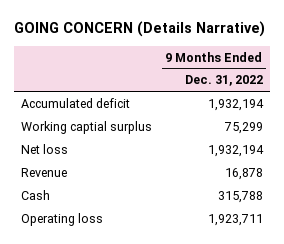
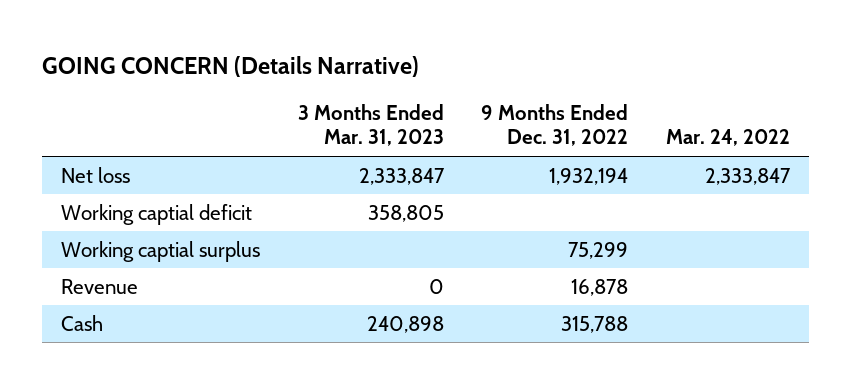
- | 9 Months Ended Dec. 31, 2022
+ | 3 Months Ended Mar. 31, 2023 | 9 Months Ended Dec. 31, 2022 | Mar. 24, 2022
- Accumulated deficit | 1,932,194
+ Working captial deficit | 358,805 | |
moved down: Working captial surplus | | 75,299 |
- Operating loss | 1,923,711

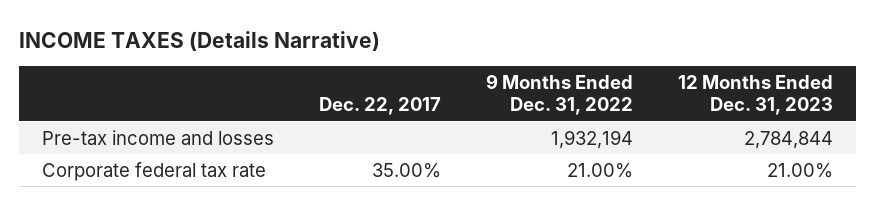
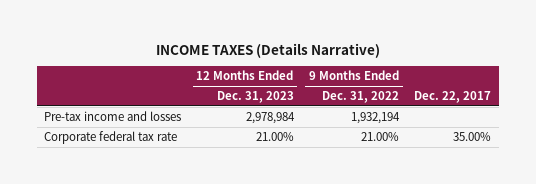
- | Dec. 22, 2017 | 9 Months Ended Dec. 31, 2022 | 12 Months Ended Dec. 31, 2023
+ | 12 Months Ended Dec. 31, 2023 | 9 Months Ended Dec. 31, 2022 | Dec. 22, 2017
- Pre-tax income and losses | | 1,932,194 | 2,784,844
+ Pre-tax income and losses | 2,978,984 | 1,932,194 |

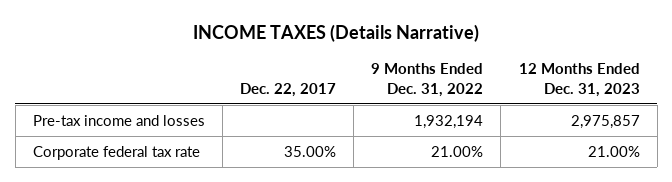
- | 12 Months Ended Dec. 31, 2023 | 9 Months Ended Dec. 31, 2022 | Dec. 22, 2017
+ | Dec. 22, 2017 | 9 Months Ended Dec. 31, 2022 | 12 Months Ended Dec. 31, 2023
- Pre-tax income and losses | 2,978,984 | 1,932,194 |
+ Pre-tax income and losses | | 1,932,194 | 2,975,857

